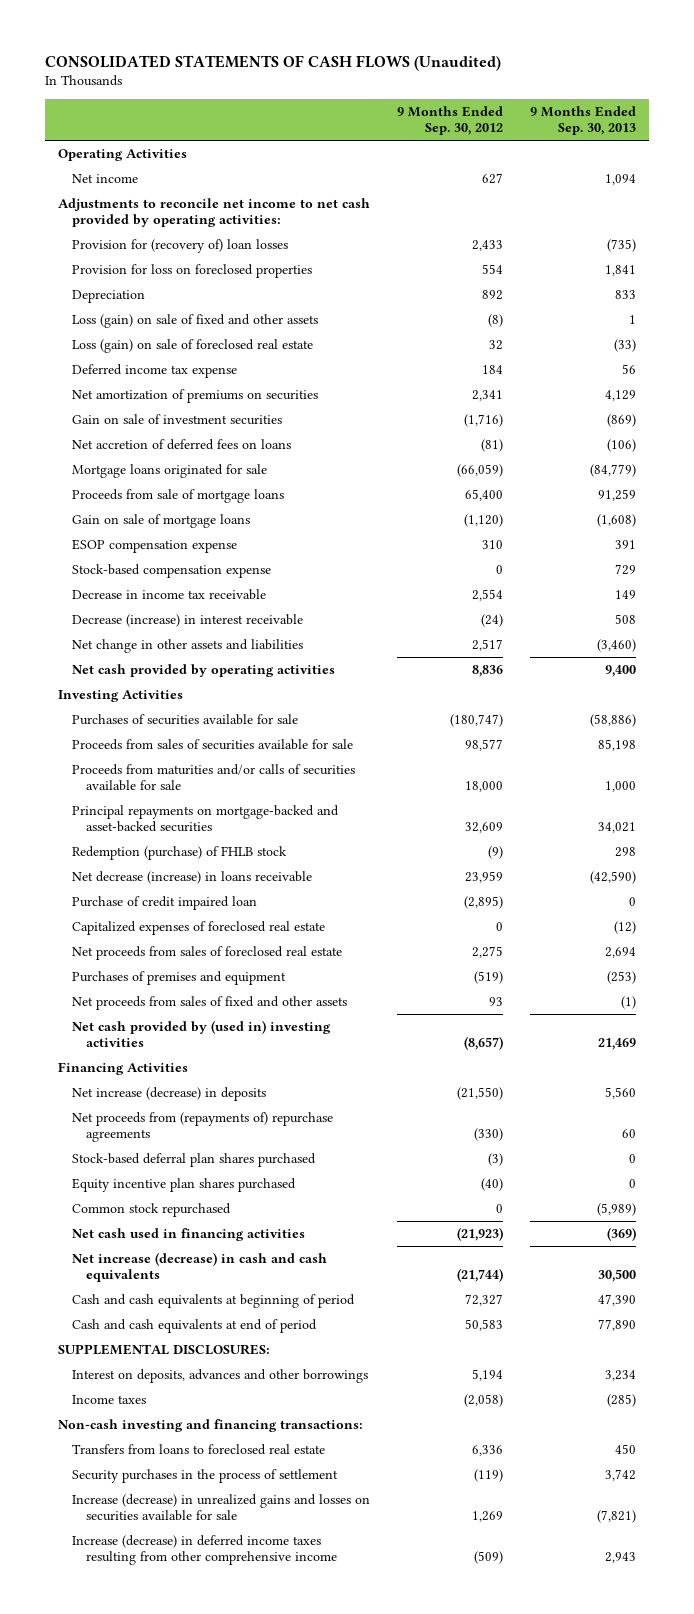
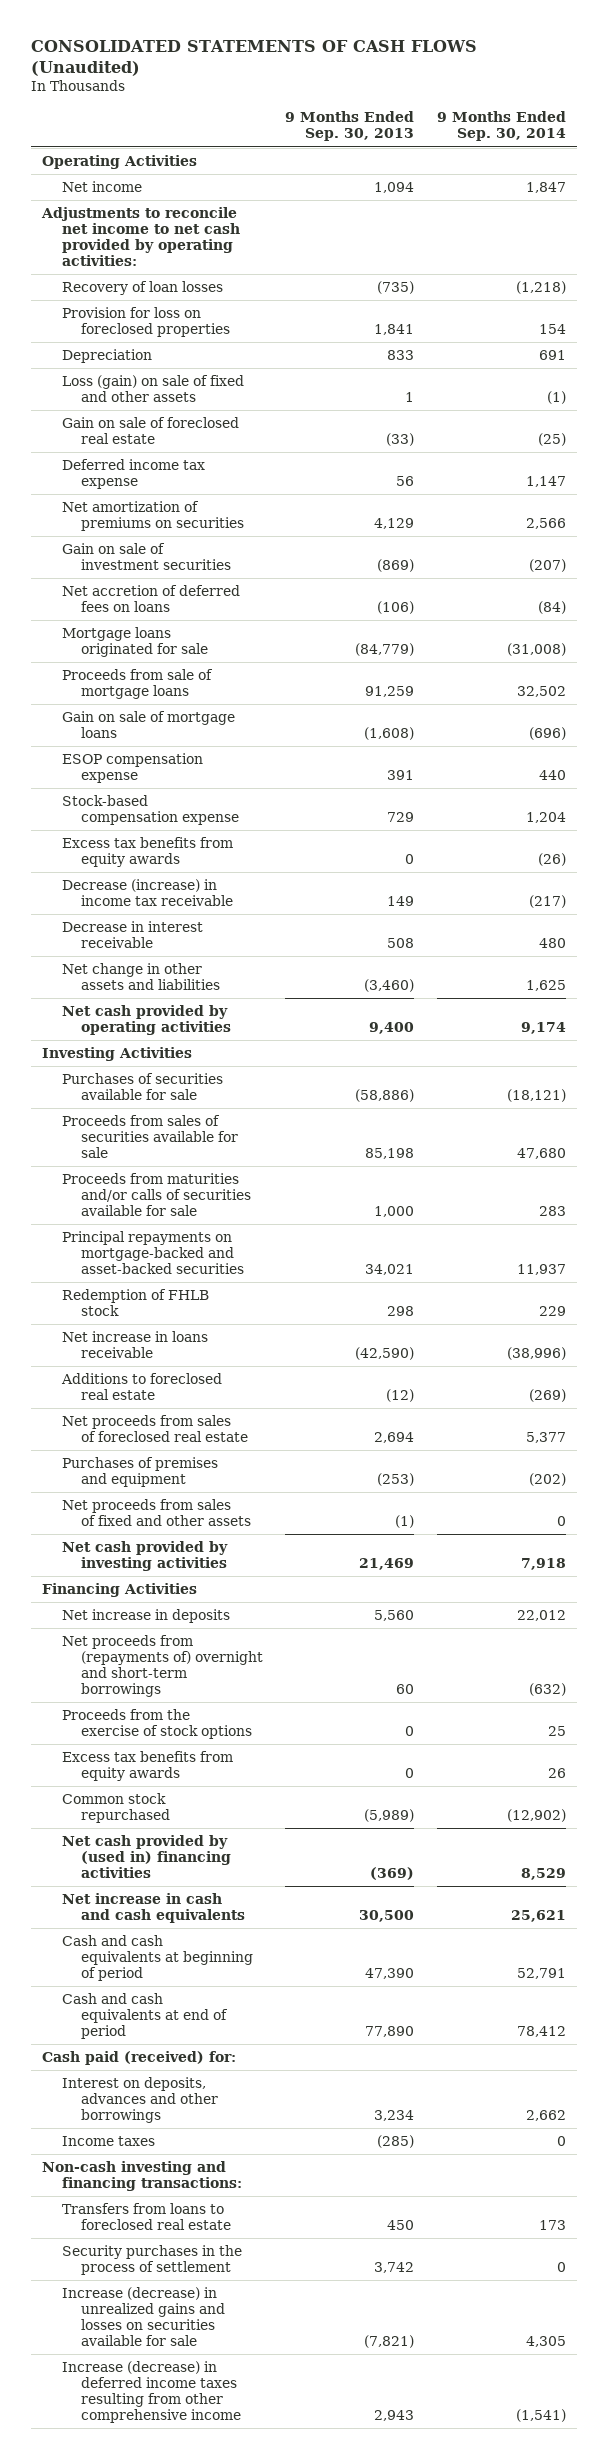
- | 9 Months Ended Sep. 30, 2012 | 9 Months Ended Sep. 30, 2013
+ | 9 Months Ended Sep. 30, 2013 | 9 Months Ended Sep. 30, 2014
- Provision for (recovery of) loan losses | 2,433 | (735)
+ Recovery of loan losses | (735) | (1,218)
- Loss (gain) on sale of foreclosed real estate | 32 | (33)
+ Gain on sale of foreclosed real estate | (33) | (25)
- Decrease in income tax receivable | 2,554 | 149
- Decrease (increase) in interest receivable | (24) | 508
+ Excess tax benefits from equity awards | 0 | (26)
+ Decrease (increase) in income tax receivable | 149 | (217)
+ Decrease in interest receivable | 508 | 480
- Redemption (purchase) of FHLB stock | (9) | 298
- Net decrease (increase) in loans receivable | 23,959 | (42,590)
- Purchase of credit impaired loan | (2,895) | 0
- Capitalized expenses of foreclosed real estate | 0 | (12)
+ Redemption of FHLB stock | 298 | 229
+ Net increase in loans receivable | (42,590) | (38,996)
+ Additions to foreclosed real estate | (12) | (269)
- Net cash provided by (used in) investing activities | (8,657) | 21,469
+ Net cash provided by investing activities | 21,469 | 7,918
- Net increase (decrease) in deposits | (21,550) | 5,560
- Net proceeds from (repayments of) repurchase agreements | (330) | 60
- Stock-based deferral plan shares purchased | (3) | 0
- Equity incentive plan shares purchased | (40) | 0
+ Net increase in deposits | 5,560 | 22,012
+ Net proceeds from (repayments of) overnight and short-term borrowings | 60 | (632)
+ Proceeds from the exercise of stock options | 0 | 25
+ Excess tax benefits from equity awards | 0 | 26
- Net cash used in financing activities | (21,923) | (369)
- Net increase (decrease) in cash and cash equivalents | (21,744) | 30,500
+ Net cash provided by (used in) financing activities | (369) | 8,529
+ Net increase in cash and cash equivalents | 30,500 | 25,621
- SUPPLEMENTAL DISCLOSURES:
+ Cash paid (received) for:

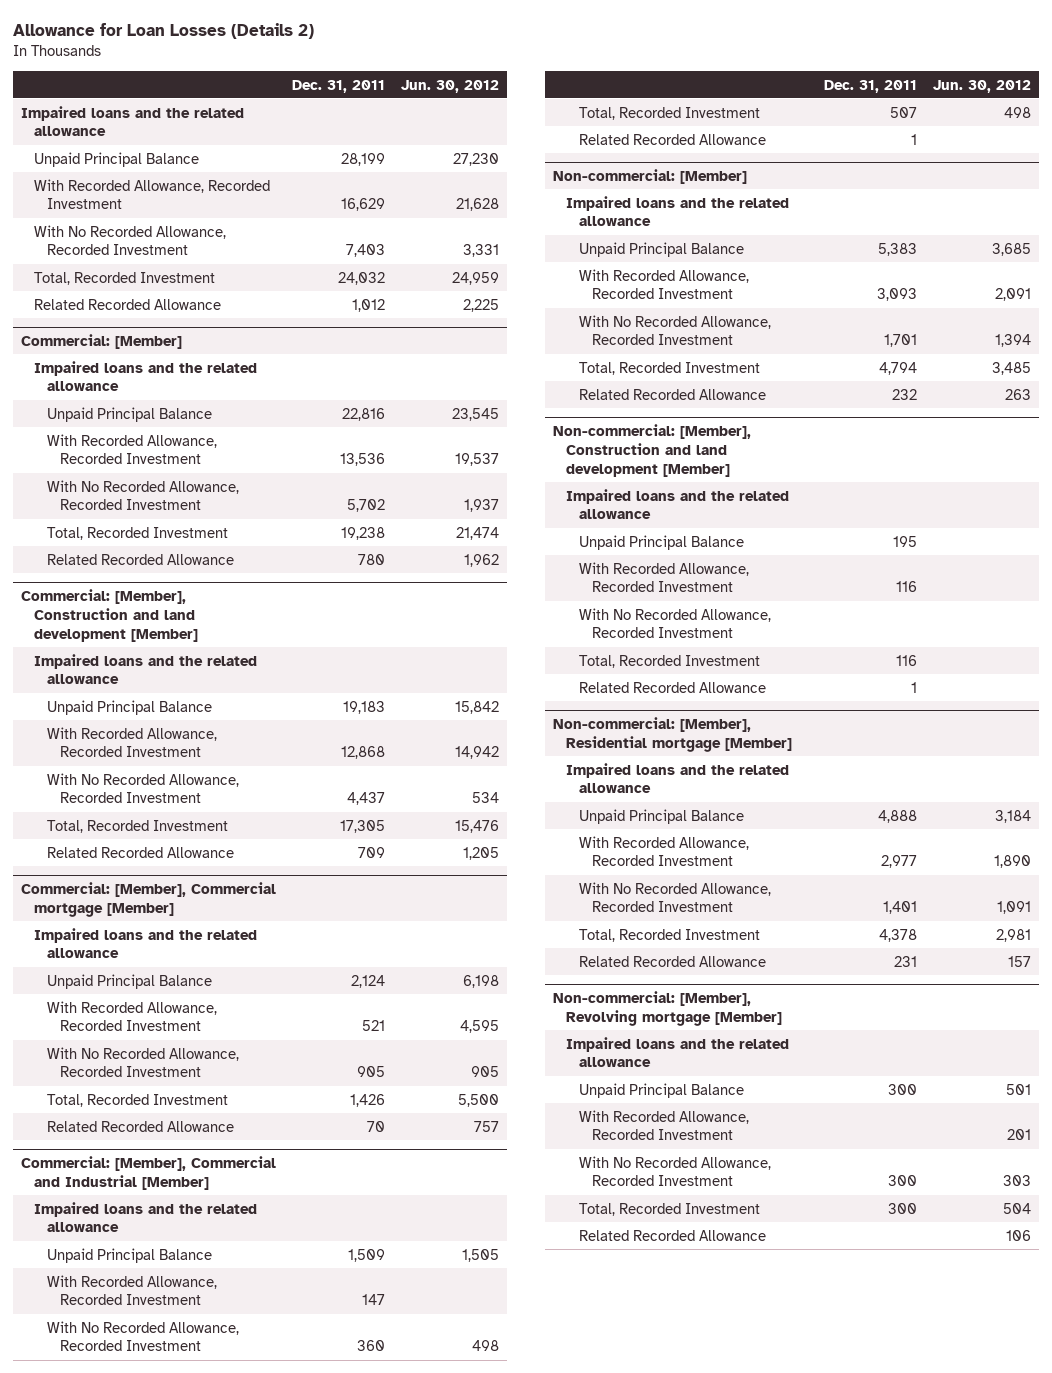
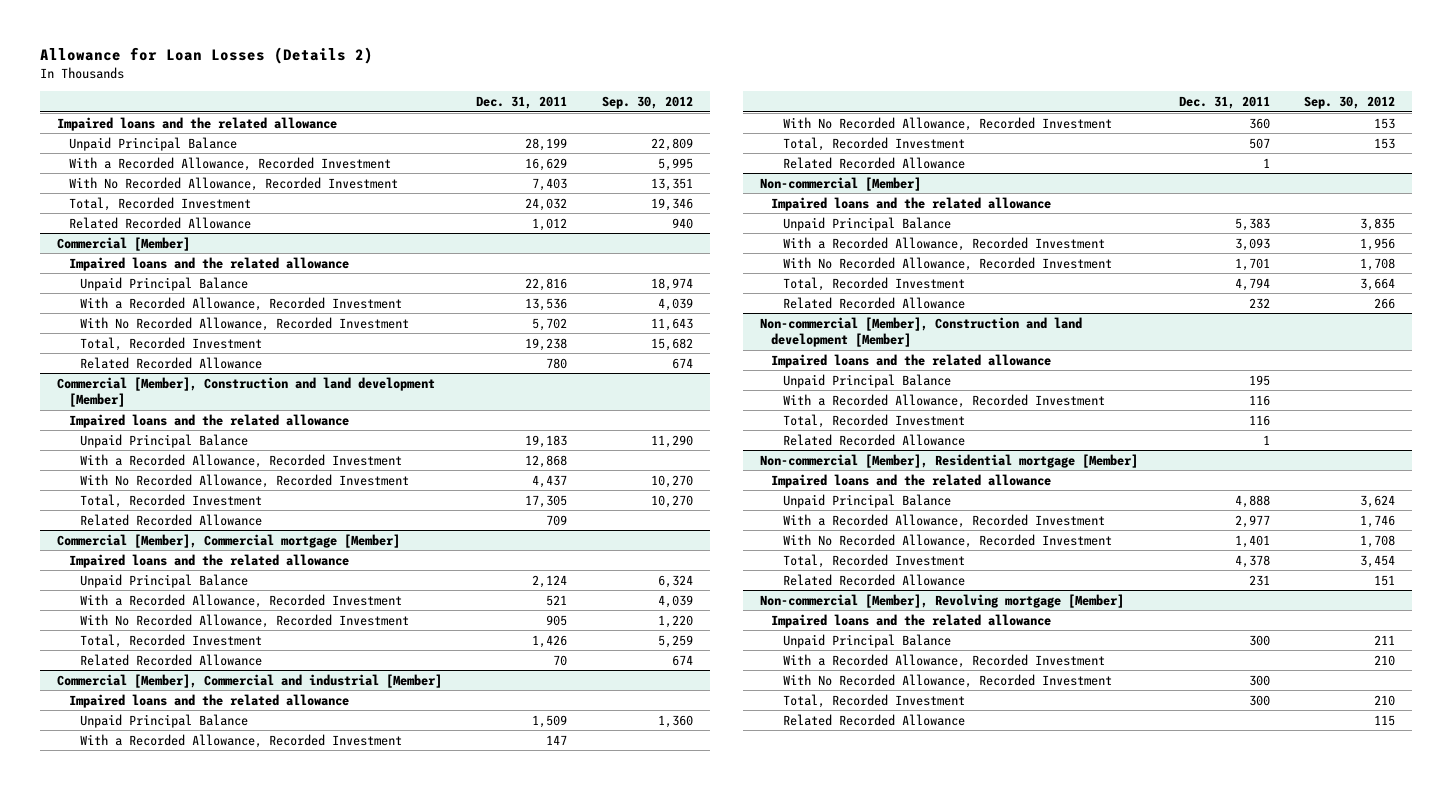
- | Dec. 31, 2011 | Jun. 30, 2012
+ | Dec. 31, 2011 | Sep. 30, 2012
- With Recorded Allowance, Recorded Investment | 16,629 | 21,628
+ With a Recorded Allowance, Recorded Investment | 16,629 | 5,995
- Commercial: [Member]
+ Commercial [Member]
- With Recorded Allowance, Recorded Investment | 13,536 | 19,537
+ With a Recorded Allowance, Recorded Investment | 13,536 | 4,039
- Commercial: [Member], Construction and land development [Member]
+ Commercial [Member], Construction and land development [Member]
- With Recorded Allowance, Recorded Investment | 12,868 | 14,942
+ With a Recorded Allowance, Recorded Investment | 12,868 |
- Commercial: [Member], Commercial mortgage [Member]
+ Commercial [Member], Commercial mortgage [Member]
- With Recorded Allowance, Recorded Investment | 521 | 4,595
+ With a Recorded Allowance, Recorded Investment | 521 | 4,039
- Commercial: [Member], Commercial and Industrial [Member]
+ Commercial [Member], Commercial and industrial [Member]
- With Recorded Allowance, Recorded Investment | 147 |
+ With a Recorded Allowance, Recorded Investment | 147 |
- Non-commercial: [Member]
+ Non-commercial [Member]
- With Recorded Allowance, Recorded Investment | 3,093 | 2,091
+ With a Recorded Allowance, Recorded Investment | 3,093 | 1,956
- Non-commercial: [Member], Construction and land development [Member]
+ Non-commercial [Member], Construction and land development [Member]
- With Recorded Allowance, Recorded Investment | 116 |
- With No Recorded Allowance, Recorded Investment
+ With a Recorded Allowance, Recorded Investment | 116 |
- Non-commercial: [Member], Residential mortgage [Member]
+ Non-commercial [Member], Residential mortgage [Member]
- With Recorded Allowance, Recorded Investment | 2,977 | 1,890
+ With a Recorded Allowance, Recorded Investment | 2,977 | 1,746
- Non-commercial: [Member], Revolving mortgage [Member]
+ Non-commercial [Member], Revolving mortgage [Member]
- With Recorded Allowance, Recorded Investment | | 201
+ With a Recorded Allowance, Recorded Investment | | 210

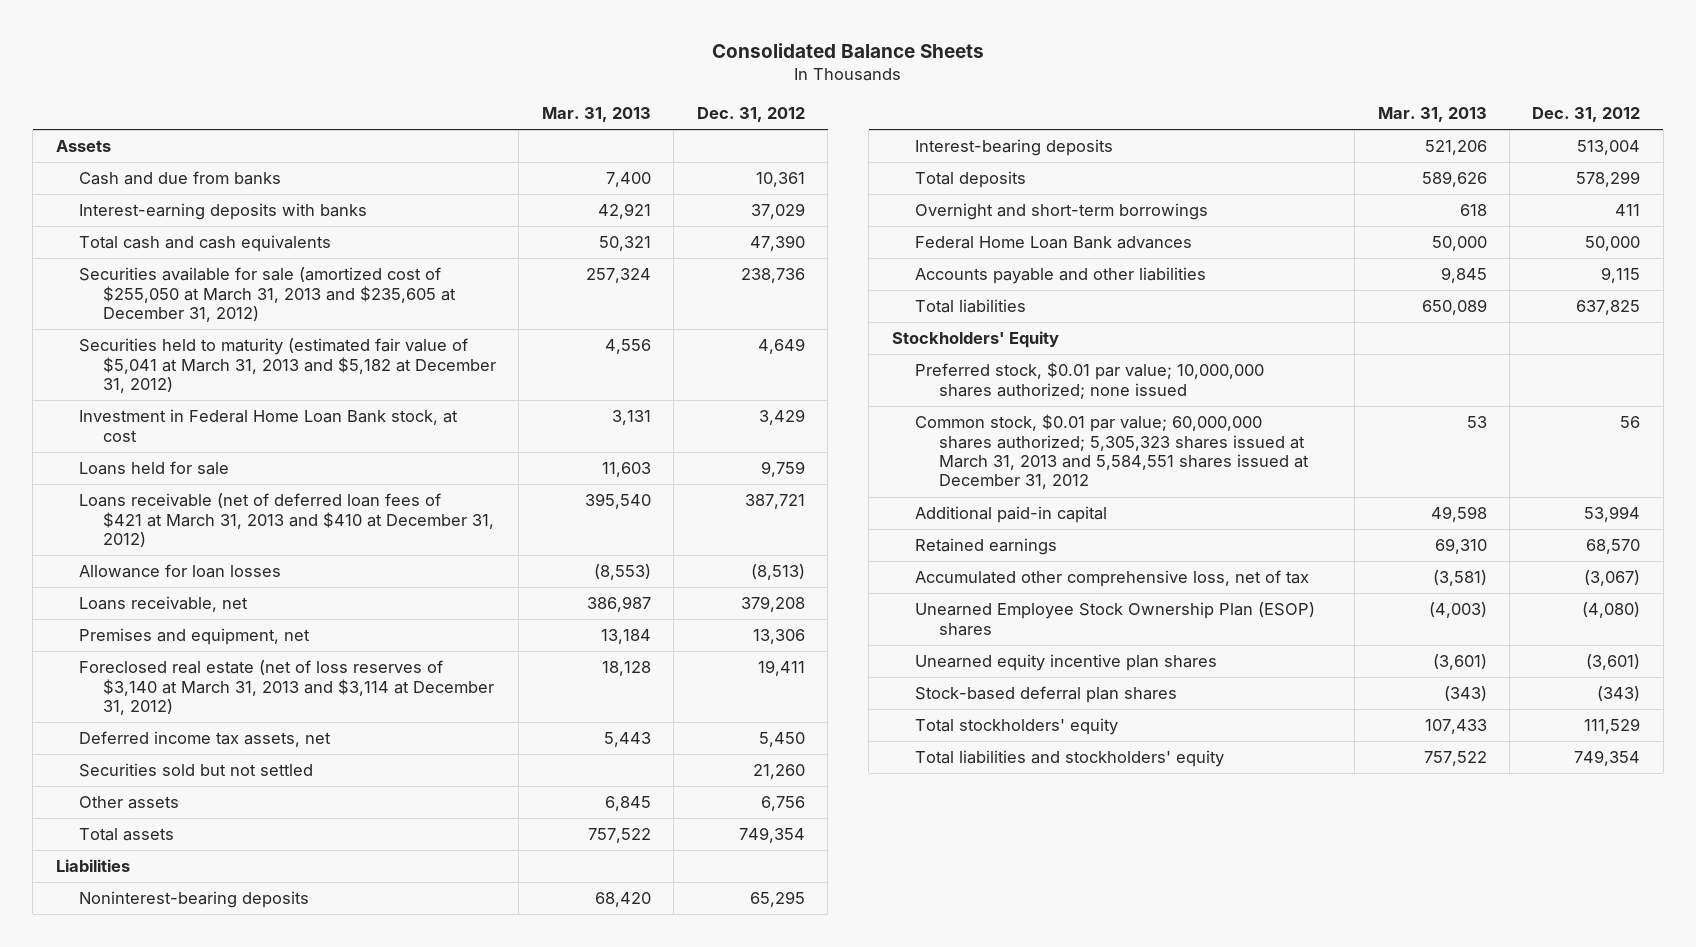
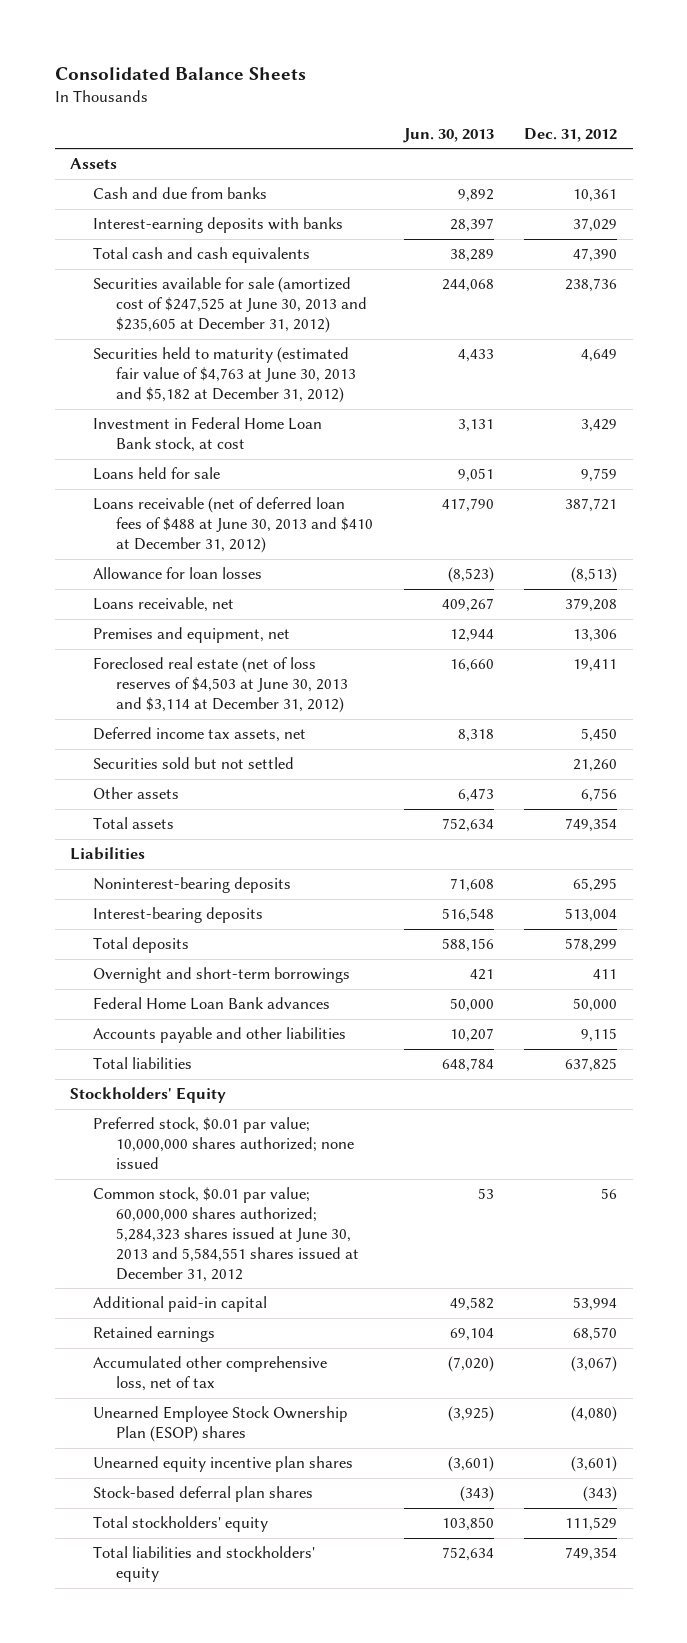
- | Mar. 31, 2013 | Dec. 31, 2012
+ | Jun. 30, 2013 | Dec. 31, 2012
- Securities available for sale (amortized cost of $255,050 at March 31, 2013 and $235,605 at December 31, 2012) | 257,324 | 238,736
- Securities held to maturity (estimated fair value of $5,041 at March 31, 2013 and $5,182 at December 31, 2012) | 4,556 | 4,649
+ Securities available for sale (amortized cost of $247,525 at June 30, 2013 and $235,605 at December 31, 2012) | 244,068 | 238,736
+ Securities held to maturity (estimated fair value of $4,763 at June 30, 2013 and $5,182 at December 31, 2012) | 4,433 | 4,649
- Loans receivable (net of deferred loan fees of $421 at March 31, 2013 and $410 at December 31, 2012) | 395,540 | 387,721
+ Loans receivable (net of deferred loan fees of $488 at June 30, 2013 and $410 at December 31, 2012) | 417,790 | 387,721
- Foreclosed real estate (net of loss reserves of $3,140 at March 31, 2013 and $3,114 at December 31, 2012) | 18,128 | 19,411
+ Foreclosed real estate (net of loss reserves of $4,503 at June 30, 2013 and $3,114 at December 31, 2012) | 16,660 | 19,411
- Common stock, $0.01 par value; 60,000,000 shares authorized; 5,305,323 shares issued at March 31, 2013 and 5,584,551 shares issued at December 31, 2012 | 53 | 56
+ Common stock, $0.01 par value; 60,000,000 shares authorized; 5,284,323 shares issued at June 30, 2013 and 5,584,551 shares issued at December 31, 2012 | 53 | 56

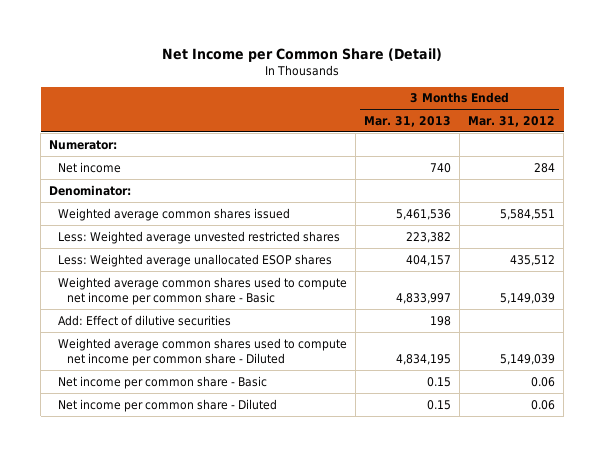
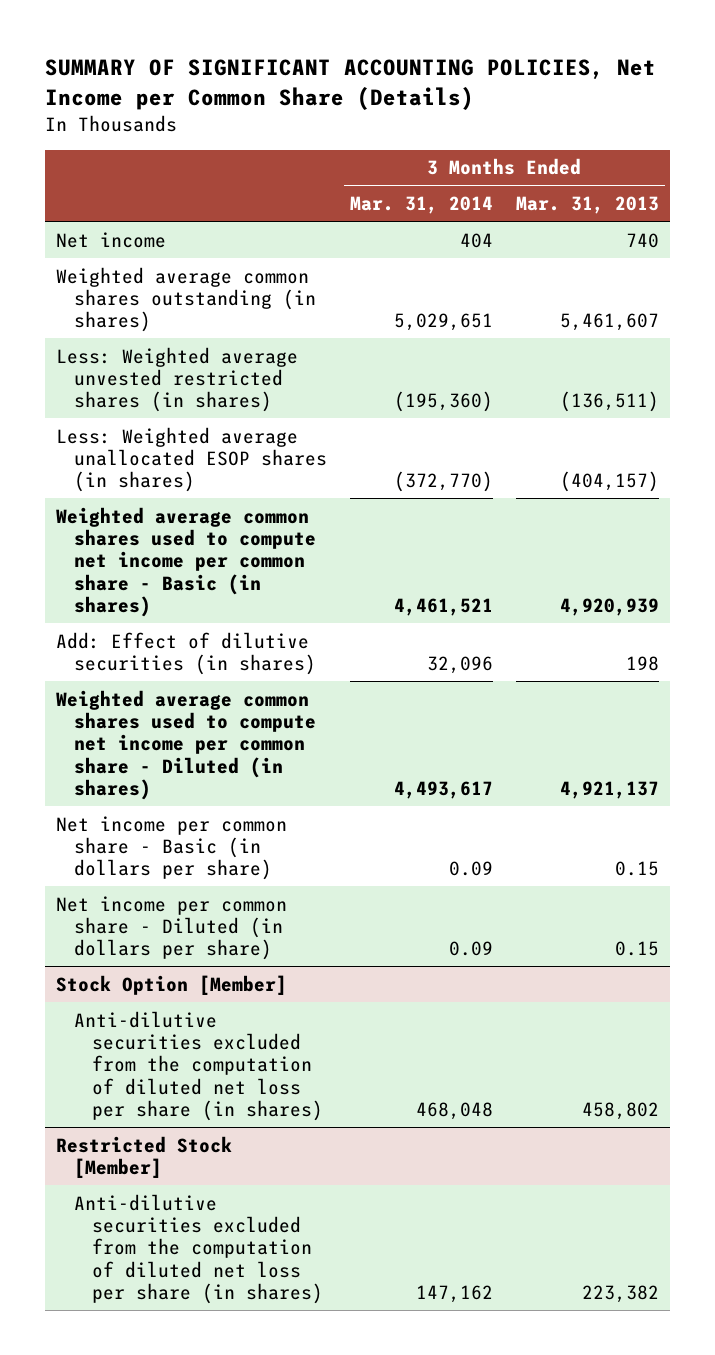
- Net Income per Common Share (Detail)
+ SUMMARY OF SIGNIFICANT ACCOUNTING POLICIES, Net Income per Common Share (Details)
- | 3 Months Ended Mar. 31, 2013 | 3 Months Ended Mar. 31, 2012
+ | 3 Months Ended Mar. 31, 2014 | 3 Months Ended Mar. 31, 2013
- Numerator:
- Denominator:
- Weighted average common shares issued | 5,461,536 | 5,584,551
- Less: Weighted average unvested restricted shares | 223,382 |
- Less: Weighted average unallocated ESOP shares | 404,157 | 435,512
- Weighted average common shares used to compute net income per common share - Basic | 4,833,997 | 5,149,039
- Add: Effect of dilutive securities | 198 |
- Weighted average common shares used to compute net income per common share - Diluted | 4,834,195 | 5,149,039
- Net income per common share - Basic | 0.15 | 0.06
- Net income per common share - Diluted | 0.15 | 0.06
+ Weighted average common shares outstanding (in shares) | 5,029,651 | 5,461,607
+ Less: Weighted average unvested restricted shares (in shares) | (195,360) | (136,511)
+ Less: Weighted average unallocated ESOP shares (in shares) | (372,770) | (404,157)
+ Weighted average common shares used to compute net income per common share - Basic (in shares) | 4,461,521 | 4,920,939
+ Add: Effect of dilutive securities (in shares) | 32,096 | 198
+ Weighted average common shares used to compute net income per common share - Diluted (in shares) | 4,493,617 | 4,921,137
+ Net income per common share - Basic (in dollars per share) | 0.09 | 0.15
+ Net income per common share - Diluted (in dollars per share) | 0.09 | 0.15
+ Stock Option [Member]
+ Anti-dilutive securities excluded from the computation of diluted net loss per share (in shares) | 468,048 | 458,802
+ Restricted Stock [Member]
+ Anti-dilutive securities excluded from the computation of diluted net loss per share (in shares) | 147,162 | 223,382

